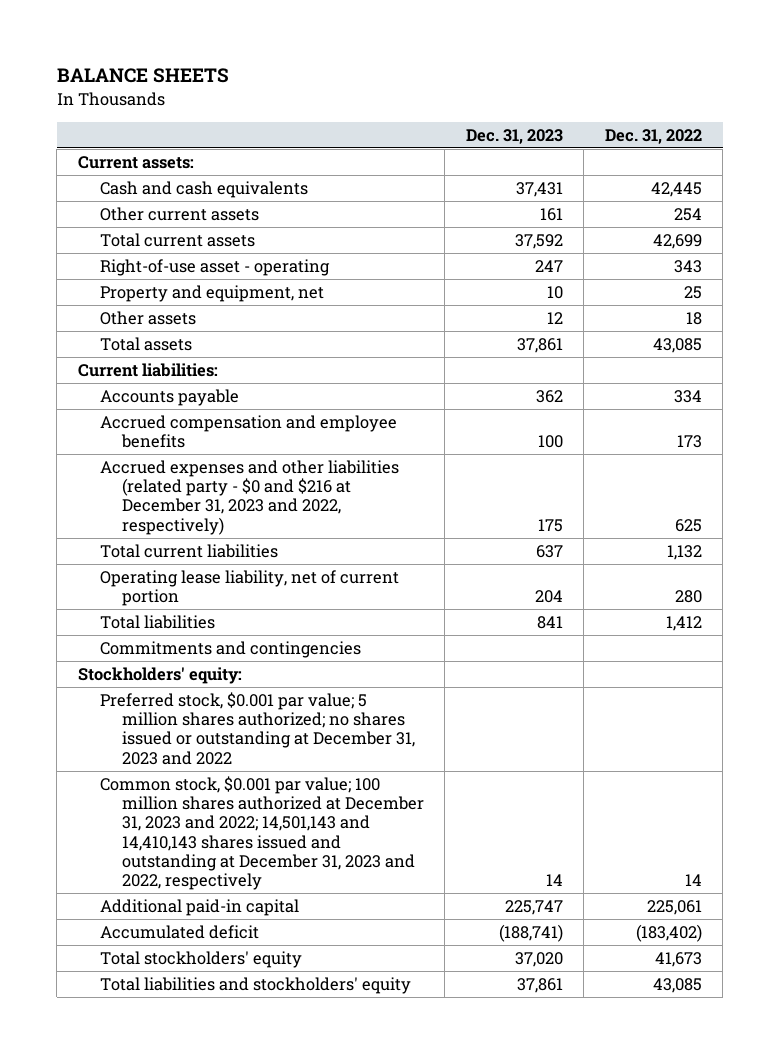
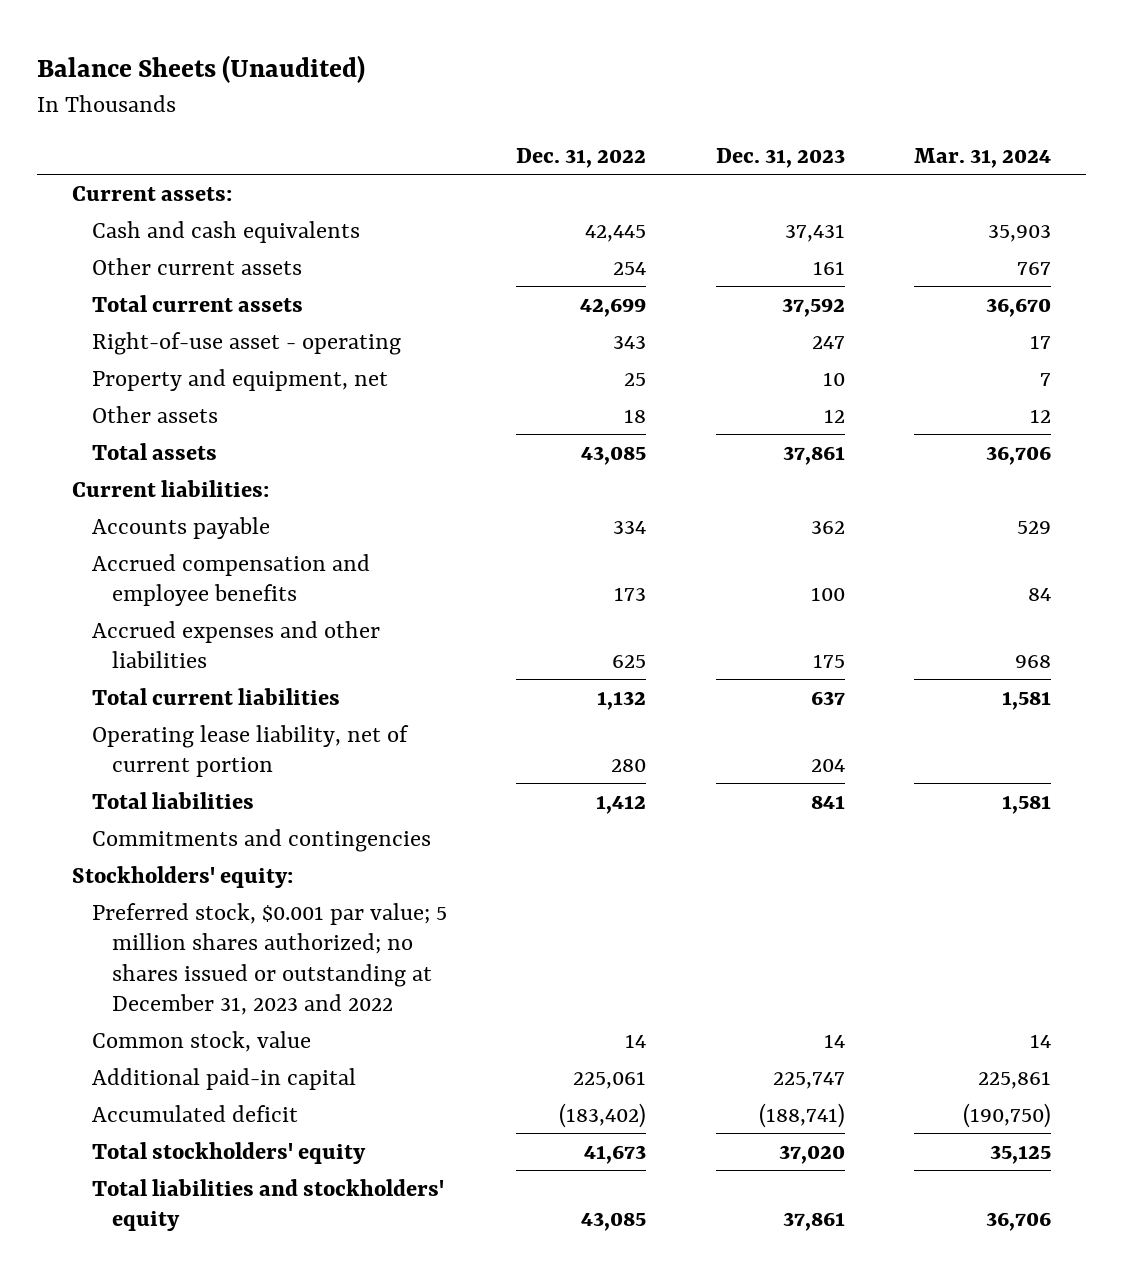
- BALANCE SHEETS
+ Balance Sheets (Unaudited)
- | Dec. 31, 2023 | Dec. 31, 2022
+ | Dec. 31, 2022 | Dec. 31, 2023 | Mar. 31, 2024
- Accrued expenses and other liabilities (related party - $0 and $216 at December 31, 2023 and 2022, respectively) | 175 | 625
+ Accrued expenses and other liabilities | 625 | 175 | 968
- Common stock, $0.001 par value; 100 million shares authorized at December 31, 2023 and 2022; 14,501,143 and 14,410,143 shares issued and outstanding at December 31, 2023 and 2022, respectively | 14 | 14
+ Common stock, value | 14 | 14 | 14

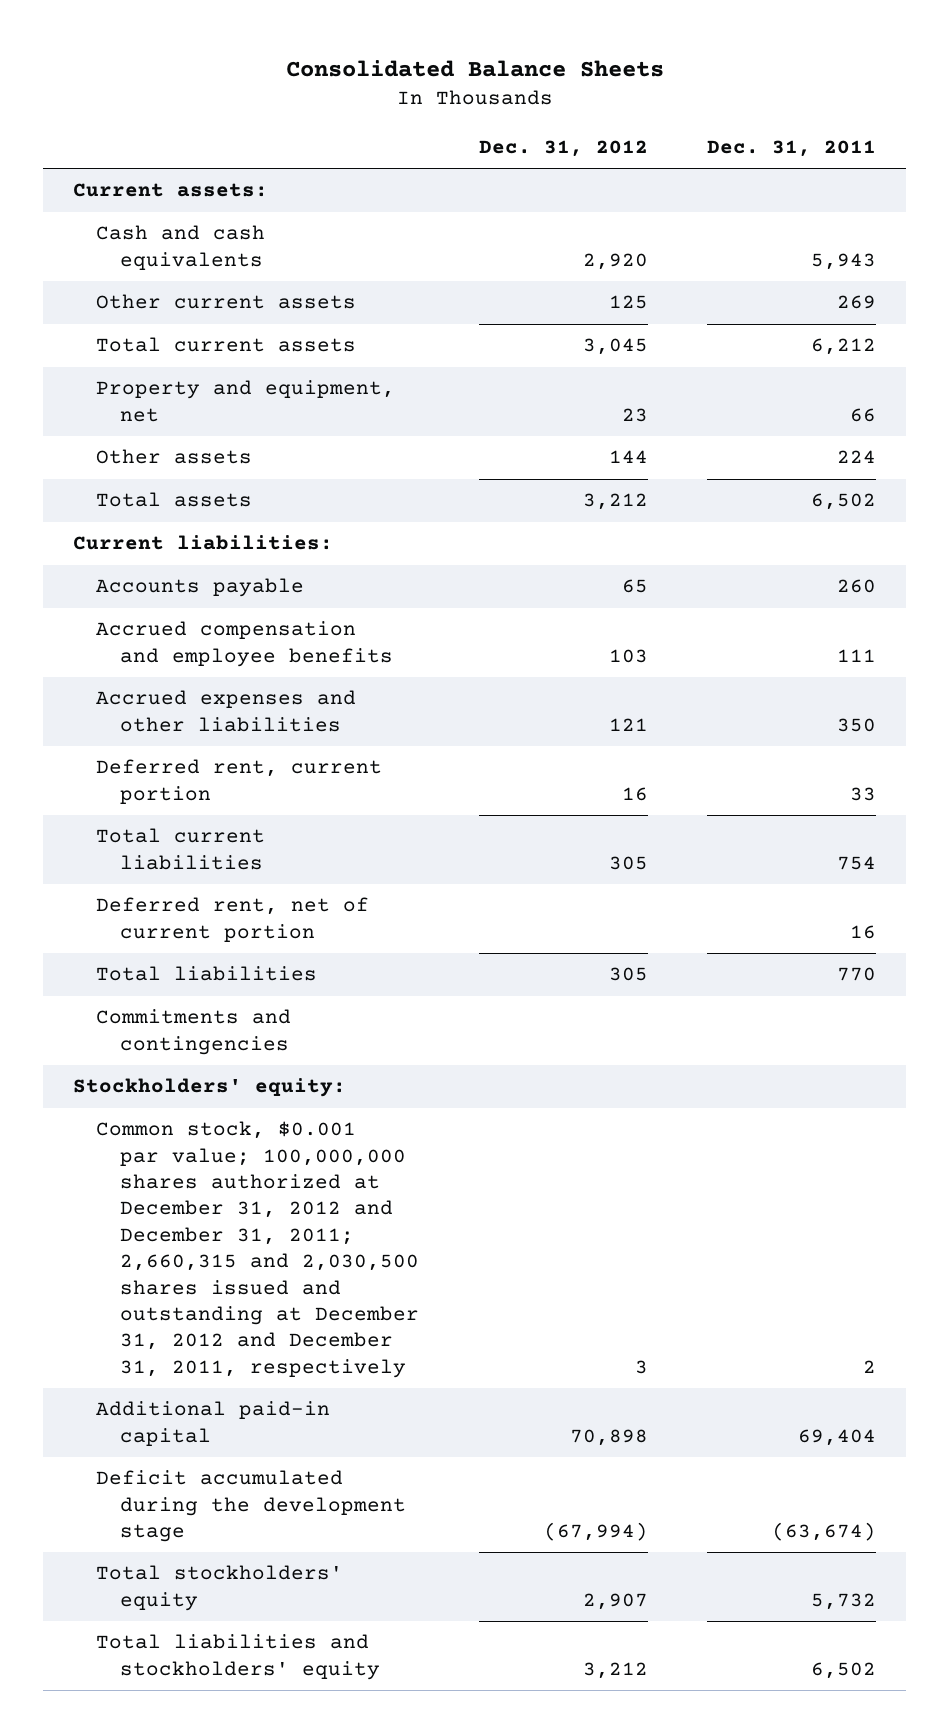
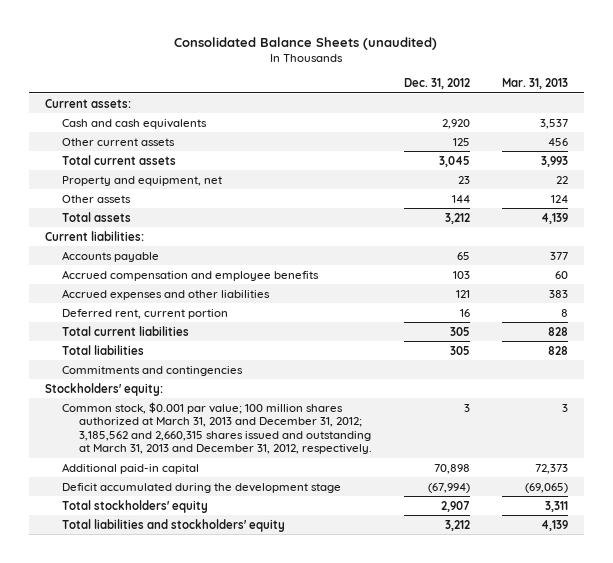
- Consolidated Balance Sheets
+ Consolidated Balance Sheets (unaudited)
- | Dec. 31, 2012 | Dec. 31, 2011
+ | Dec. 31, 2012 | Mar. 31, 2013
- Deferred rent, net of current portion | | 16
- Common stock, $0.001 par value; 100,000,000 shares authorized at December 31, 2012 and December 31, 2011; 2,660,315 and 2,030,500 shares issued and outstanding at December 31, 2012 and December 31, 2011, respectively | 3 | 2
+ Common stock, $0.001 par value; 100 million shares authorized at March 31, 2013 and December 31, 2012; 3,185,562 and 2,660,315 shares issued and outstanding at March 31, 2013 and December 31, 2012, respectively. | 3 | 3

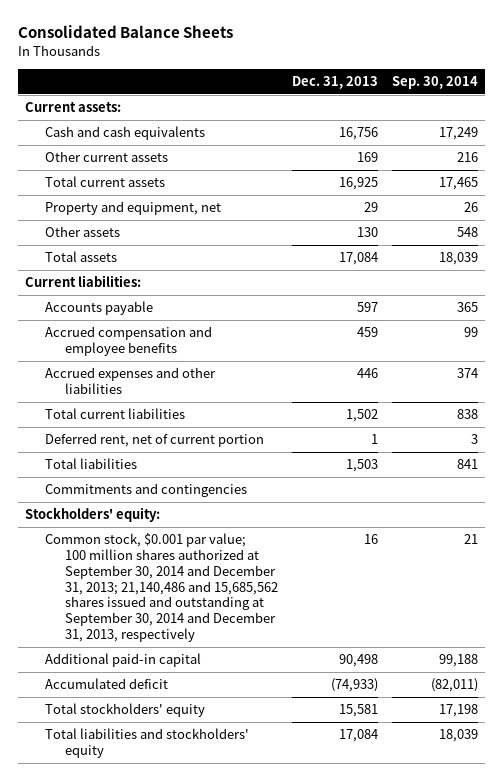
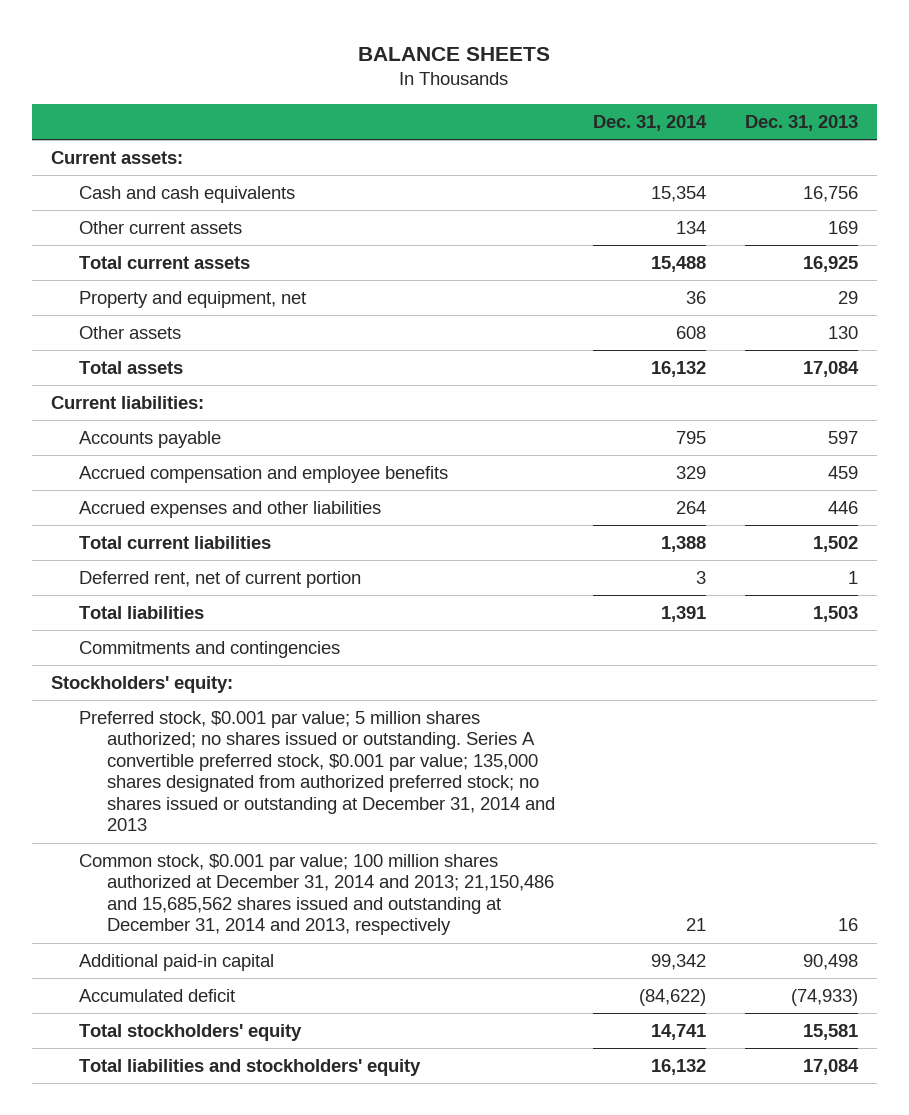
- Consolidated Balance Sheets
+ BALANCE SHEETS
- | Dec. 31, 2013 | Sep. 30, 2014
+ | Dec. 31, 2014 | Dec. 31, 2013
- Common stock, $0.001 par value; 100 million shares authorized at September 30, 2014 and December 31, 2013; 21,140,486 and 15,685,562 shares issued and outstanding at September 30, 2014 and December 31, 2013, respectively | 16 | 21
+ Preferred stock, $0.001 par value; 5 million shares authorized; no shares issued or outstanding. Series A convertible preferred stock, $0.001 par value; 135,000 shares designated from authorized preferred stock; no shares issued or outstanding at December 31, 2014 and 2013
+ Common stock, $0.001 par value; 100 million shares authorized at December 31, 2014 and 2013; 21,150,486 and 15,685,562 shares issued and outstanding at December 31, 2014 and 2013, respectively | 21 | 16

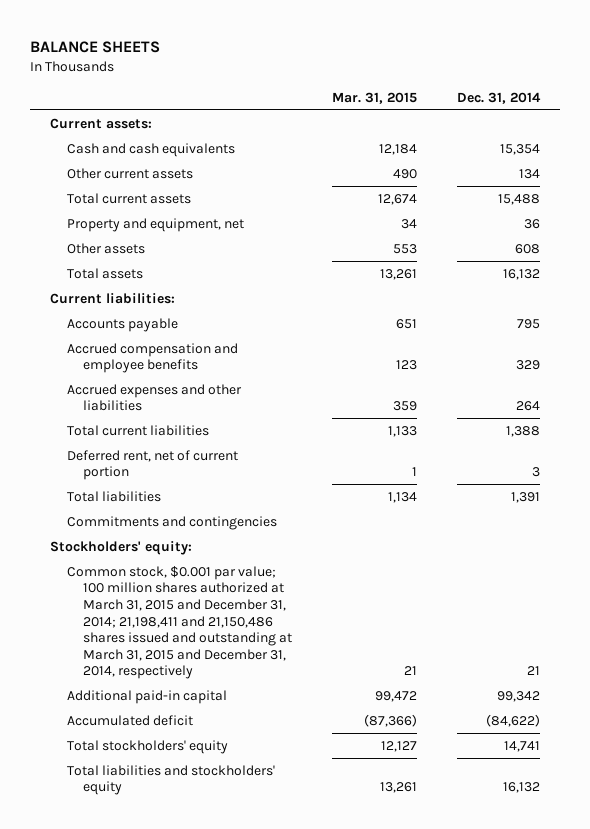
- | Dec. 31, 2014 | Dec. 31, 2013
+ | Mar. 31, 2015 | Dec. 31, 2014
- Preferred stock, $0.001 par value; 5 million shares authorized; no shares issued or outstanding. Series A convertible preferred stock, $0.001 par value; 135,000 shares designated from authorized preferred stock; no shares issued or outstanding at December 31, 2014 and 2013
- Common stock, $0.001 par value; 100 million shares authorized at December 31, 2014 and 2013; 21,150,486 and 15,685,562 shares issued and outstanding at December 31, 2014 and 2013, respectively | 21 | 16
+ Common stock, $0.001 par value; 100 million shares authorized at March 31, 2015 and December 31, 2014; 21,198,411 and 21,150,486 shares issued and outstanding at March 31, 2015 and December 31, 2014, respectively | 21 | 21

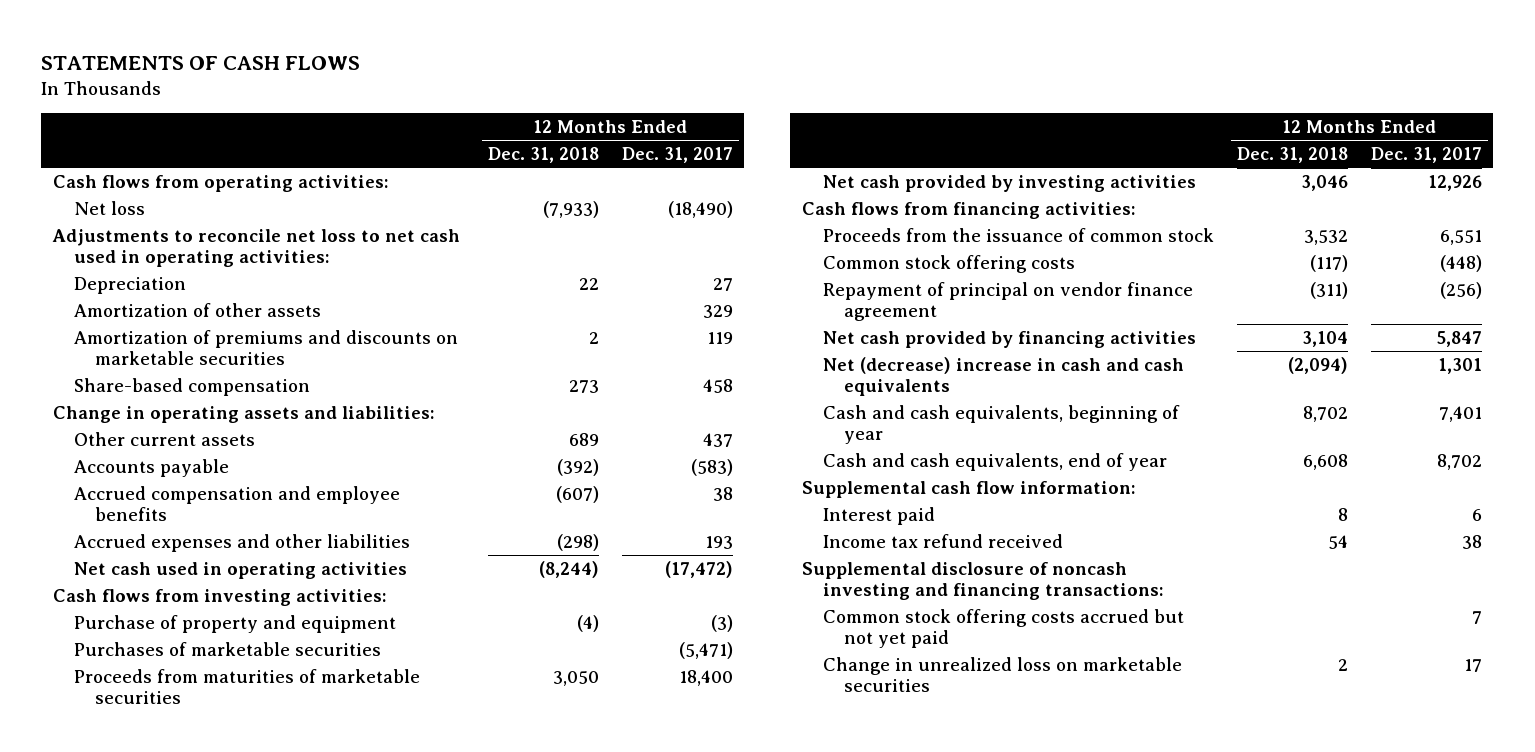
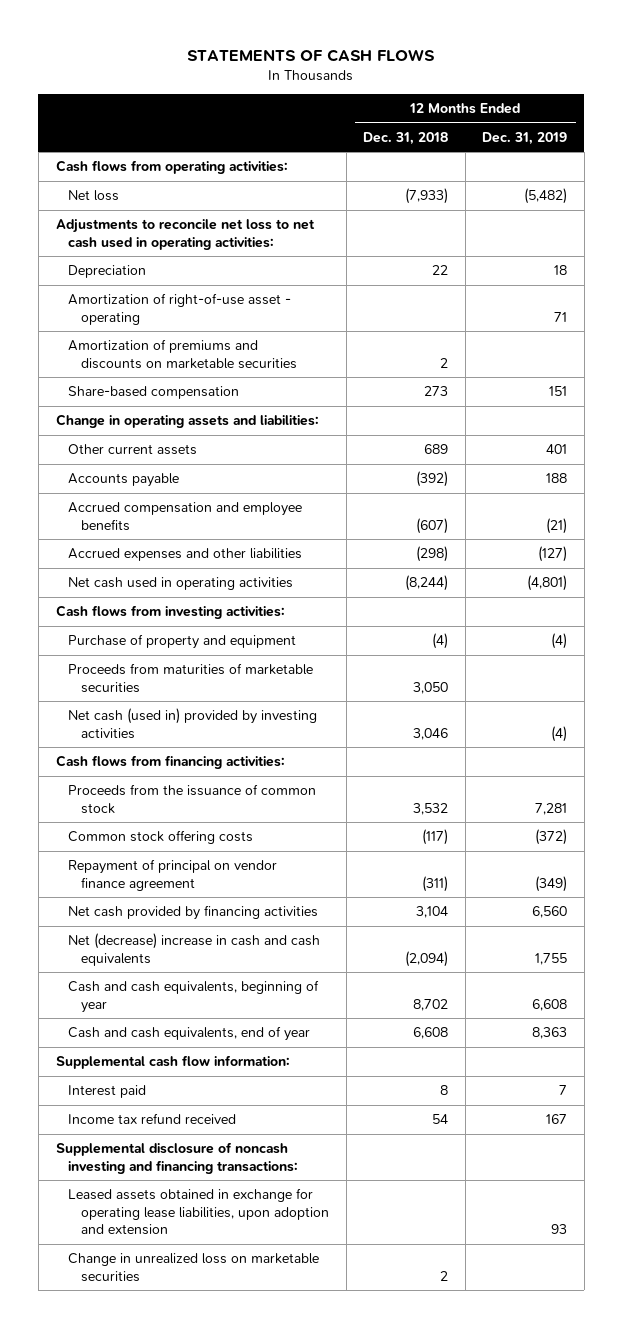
- | 12 Months Ended Dec. 31, 2018 | 12 Months Ended Dec. 31, 2017
+ | 12 Months Ended Dec. 31, 2018 | 12 Months Ended Dec. 31, 2019
- Amortization of other assets | | 329
+ Amortization of right-of-use asset - operating | | 71
- Purchases of marketable securities | | (5,471)
- Net cash provided by investing activities | 3,046 | 12,926
+ Net cash (used in) provided by investing activities | 3,046 | (4)
- Common stock offering costs accrued but not yet paid | | 7
+ Leased assets obtained in exchange for operating lease liabilities, upon adoption and extension | | 93

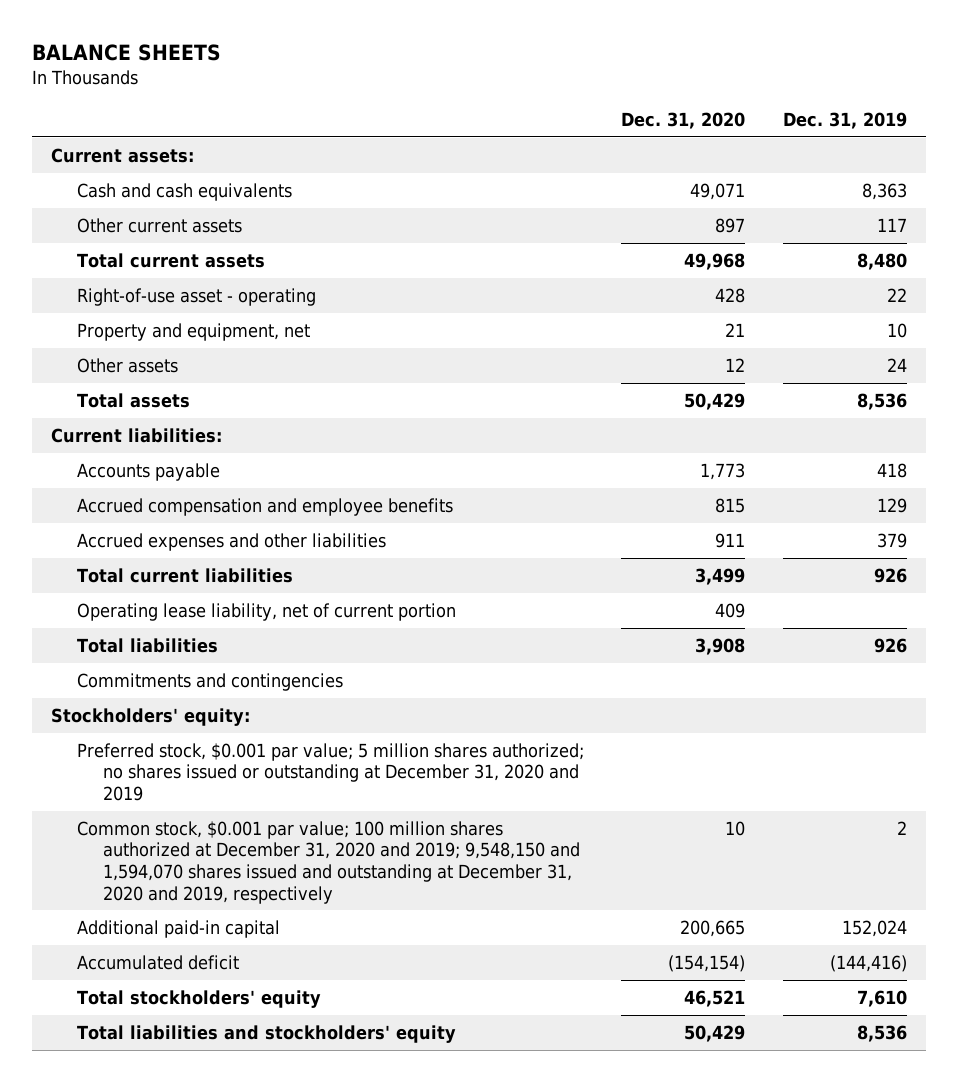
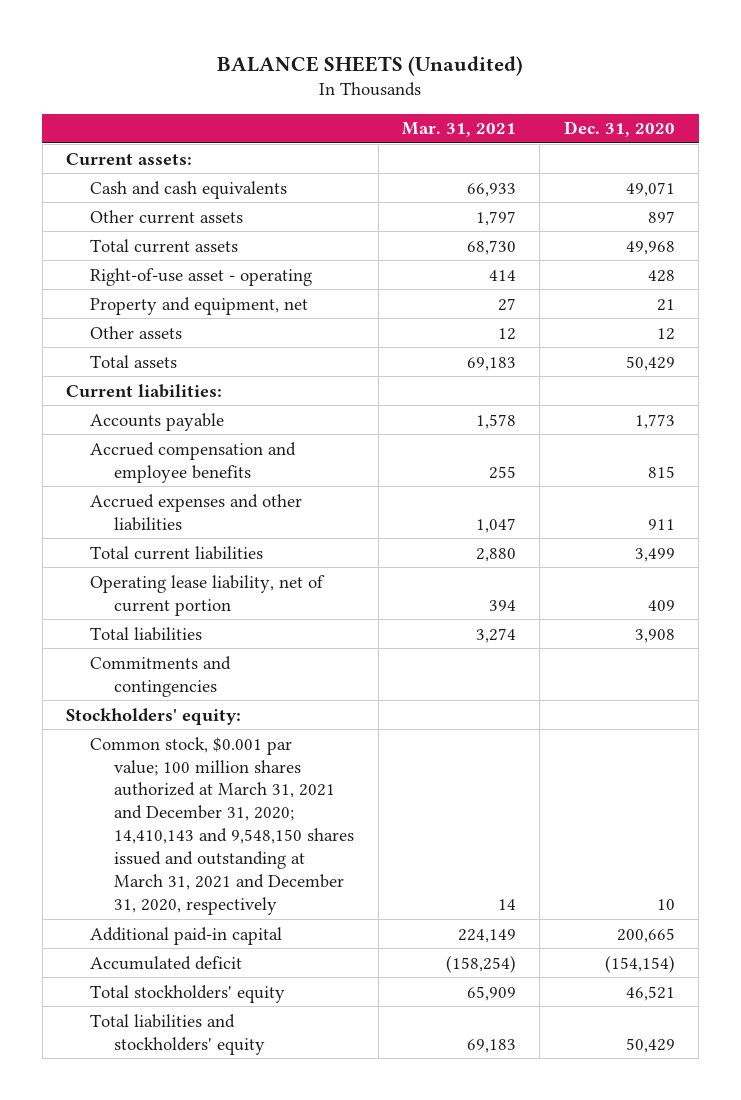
- BALANCE SHEETS
+ BALANCE SHEETS (Unaudited)
- | Dec. 31, 2020 | Dec. 31, 2019
+ | Mar. 31, 2021 | Dec. 31, 2020
- Preferred stock, $0.001 par value; 5 million shares authorized; no shares issued or outstanding at December 31, 2020 and 2019
- Common stock, $0.001 par value; 100 million shares authorized at December 31, 2020 and 2019; 9,548,150 and 1,594,070 shares issued and outstanding at December 31, 2020 and 2019, respectively | 10 | 2
+ Common stock, $0.001 par value; 100 million shares authorized at March 31, 2021 and December 31, 2020; 14,410,143 and 9,548,150 shares issued and outstanding at March 31, 2021 and December 31, 2020, respectively | 14 | 10

